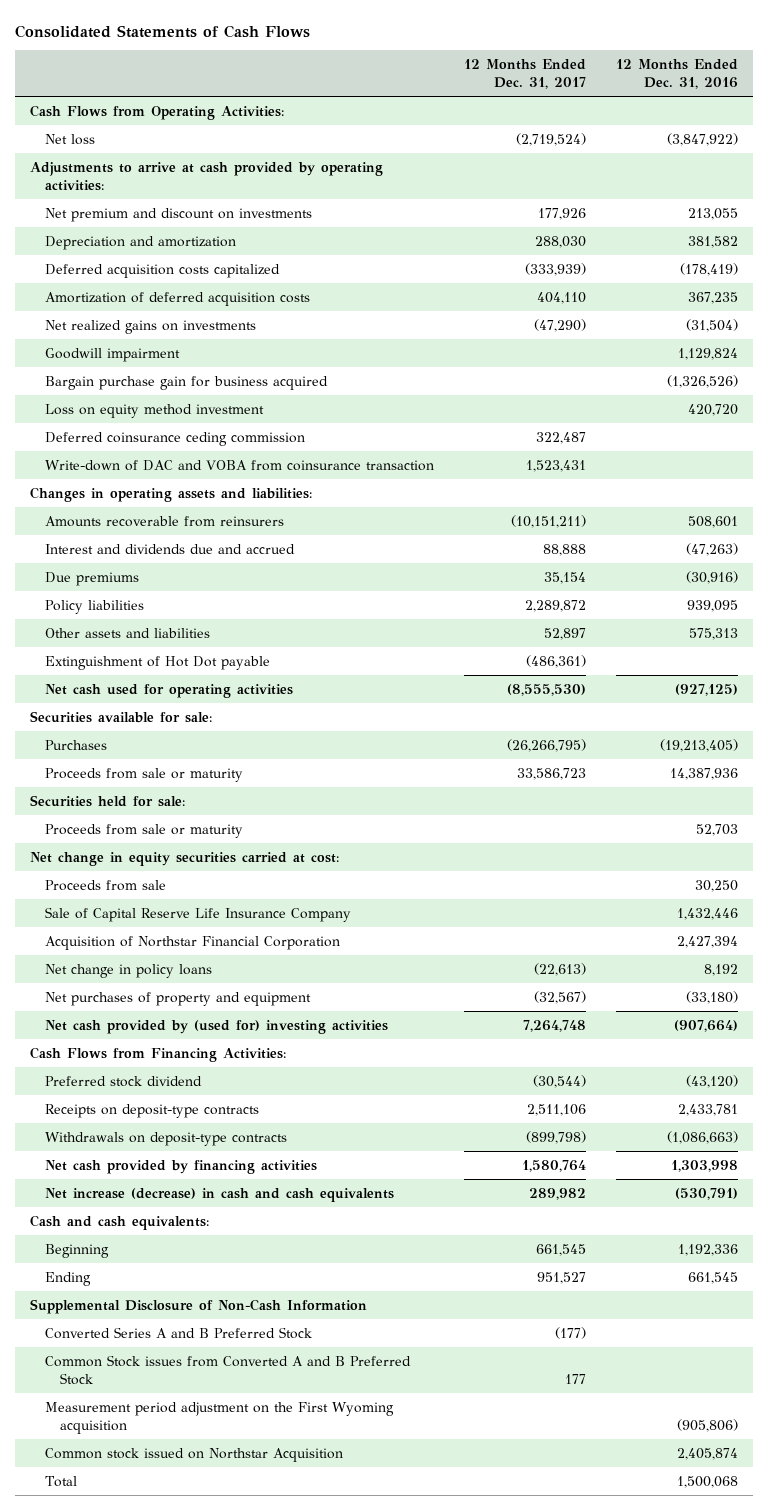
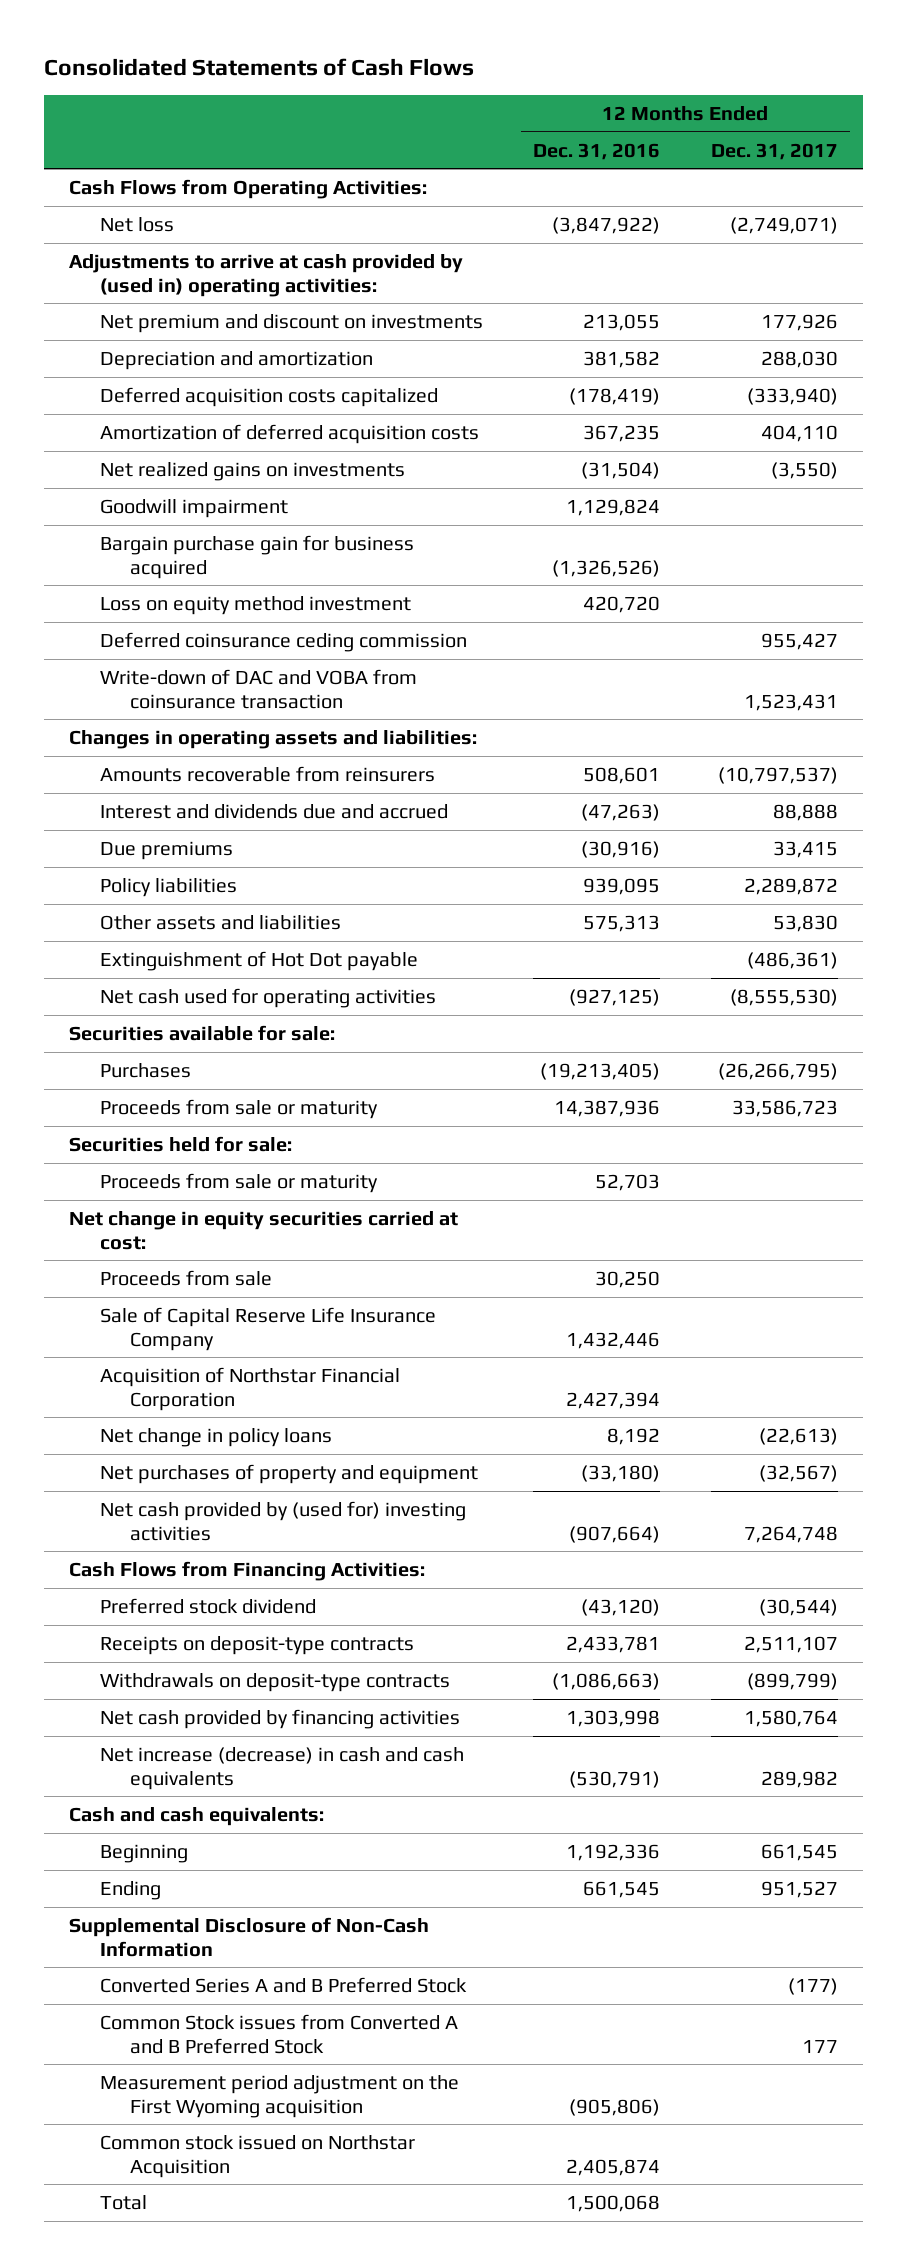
- | 12 Months Ended Dec. 31, 2017 | 12 Months Ended Dec. 31, 2016
+ | 12 Months Ended Dec. 31, 2016 | 12 Months Ended Dec. 31, 2017
- Net loss | (2,719,524) | (3,847,922)
- Adjustments to arrive at cash provided by operating activities:
+ Net loss | (3,847,922) | (2,749,071)
+ Adjustments to arrive at cash provided by (used in) operating activities:
- Deferred acquisition costs capitalized | (333,939) | (178,419)
+ Deferred acquisition costs capitalized | (178,419) | (333,940)
- Net realized gains on investments | (47,290) | (31,504)
+ Net realized gains on investments | (31,504) | (3,550)
- Deferred coinsurance ceding commission | 322,487 |
+ Deferred coinsurance ceding commission | | 955,427
- Amounts recoverable from reinsurers | (10,151,211) | 508,601
+ Amounts recoverable from reinsurers | 508,601 | (10,797,537)
- Due premiums | 35,154 | (30,916)
+ Due premiums | (30,916) | 33,415
- Other assets and liabilities | 52,897 | 575,313
+ Other assets and liabilities | 575,313 | 53,830
- Receipts on deposit-type contracts | 2,511,106 | 2,433,781
- Withdrawals on deposit-type contracts | (899,798) | (1,086,663)
+ Receipts on deposit-type contracts | 2,433,781 | 2,511,107
+ Withdrawals on deposit-type contracts | (1,086,663) | (899,799)

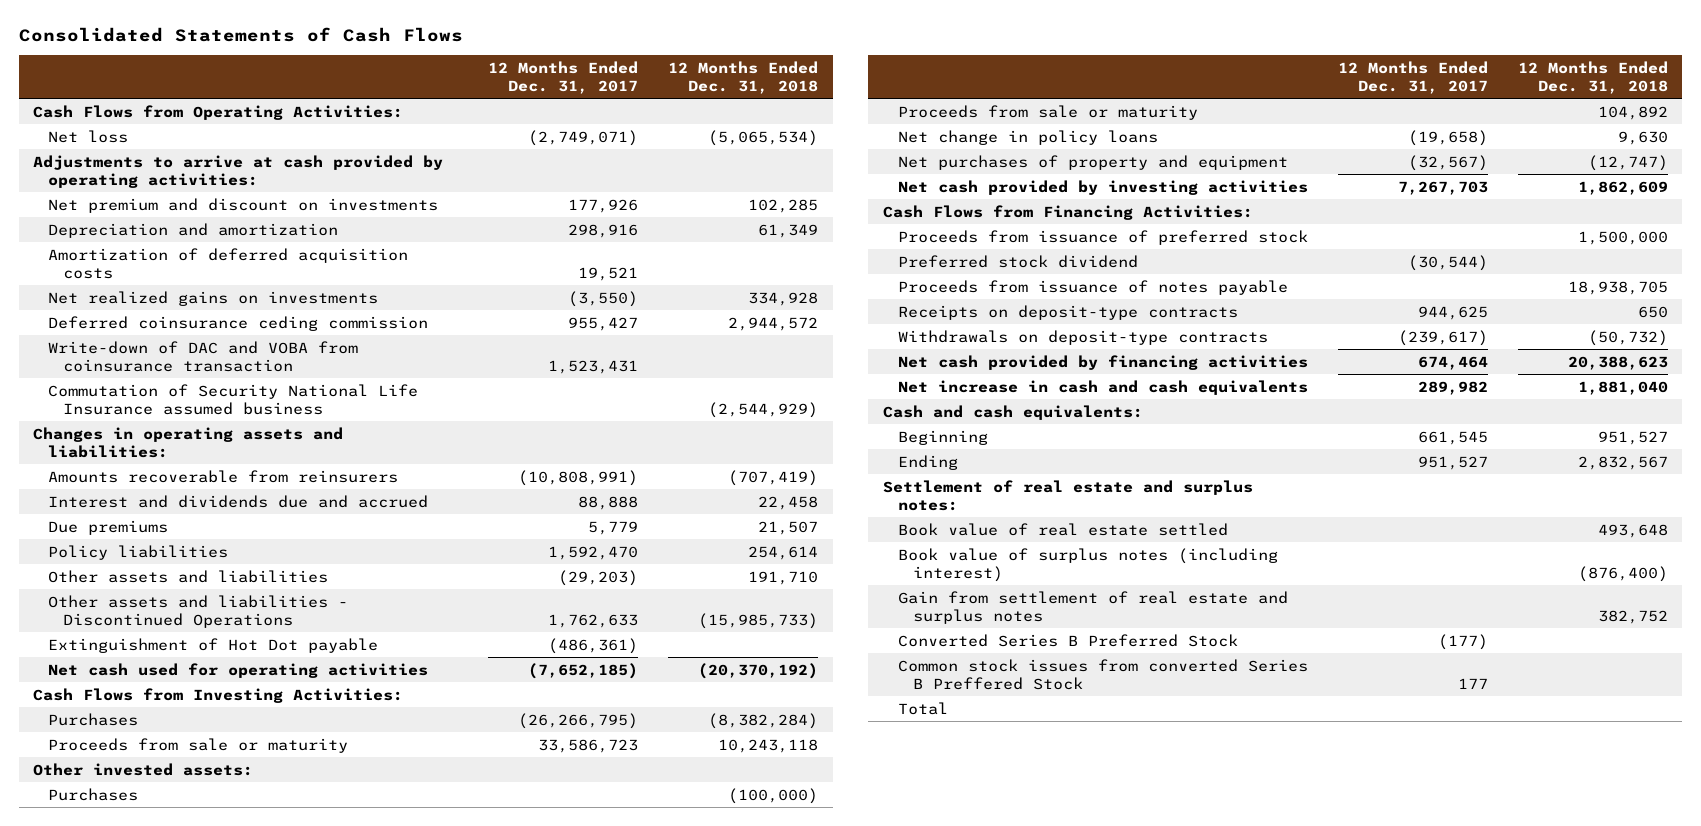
- | 12 Months Ended Dec. 31, 2016 | 12 Months Ended Dec. 31, 2017
+ | 12 Months Ended Dec. 31, 2017 | 12 Months Ended Dec. 31, 2018
- Adjustments to arrive at cash provided by (used in) operating activities:
+ Adjustments to arrive at cash provided by operating activities:
- Depreciation and amortization | 381,582 | 288,030
- Deferred acquisition costs capitalized | (178,419) | (333,940)
- Amortization of deferred acquisition costs | 367,235 | 404,110
+ Depreciation and amortization | 298,916 | 61,349
+ Amortization of deferred acquisition costs | 19,521 |
- Goodwill impairment | 1,129,824 |
- Bargain purchase gain for business acquired | (1,326,526) |
- Loss on equity method investment | 420,720 |
+ Commutation of Security National Life Insurance assumed business | | (2,544,929)
- Amounts recoverable from reinsurers | 508,601 | (10,797,537)
+ Amounts recoverable from reinsurers | (10,808,991) | (707,419)
- Due premiums | (30,916) | 33,415
- Policy liabilities | 939,095 | 2,289,872
- Other assets and liabilities | 575,313 | 53,830
+ Due premiums | 5,779 | 21,507
+ Policy liabilities | 1,592,470 | 254,614
+ Other assets and liabilities | (29,203) | 191,710
+ Other assets and liabilities - Discontinued Operations | 1,762,633 | (15,985,733)
- Net cash used for operating activities | (927,125) | (8,555,530)
- Securities available for sale:
+ Net cash used for operating activities | (7,652,185) | (20,370,192)
+ Cash Flows from Investing Activities:
- Securities held for sale:
+ Other invested assets:
+ Purchases | | (100,000)
- Net change in equity securities carried at cost:
- Proceeds from sale | 30,250 |
- Sale of Capital Reserve Life Insurance Company | 1,432,446 |
- Acquisition of Northstar Financial Corporation | 2,427,394 |
- Net change in policy loans | 8,192 | (22,613)
+ Net change in policy loans | (19,658) | 9,630
- Net cash provided by (used for) investing activities | (907,664) | 7,264,748
+ Net cash provided by investing activities | 7,267,703 | 1,862,609
+ Proceeds from issuance of preferred stock | | 1,500,000
- Receipts on deposit-type contracts | 2,433,781 | 2,511,107
- Withdrawals on deposit-type contracts | (1,086,663) | (899,799)
- Net cash provided by financing activities | 1,303,998 | 1,580,764
- Net increase (decrease) in cash and cash equivalents | (530,791) | 289,982
+ Proceeds from issuance of notes payable | | 18,938,705
+ Receipts on deposit-type contracts | 944,625 | 650
+ Withdrawals on deposit-type contracts | (239,617) | (50,732)
+ Net cash provided by financing activities | 674,464 | 20,388,623
+ Net increase in cash and cash equivalents | 289,982 | 1,881,040
- Supplemental Disclosure of Non-Cash Information
- Converted Series A and B Preferred Stock | | (177)
- Common Stock issues from Converted A and B Preferred Stock | | 177
- Measurement period adjustment on the First Wyoming acquisition | (905,806) |
- Common stock issued on Northstar Acquisition | 2,405,874 |
+ Settlement of real estate and surplus notes:
+ Book value of real estate settled | | 493,648
+ Book value of surplus notes (including interest) | | (876,400)
+ Gain from settlement of real estate and surplus notes | | 382,752
+ Converted Series B Preferred Stock | (177) |
+ Common stock issues from converted Series B Preffered Stock | 177 |

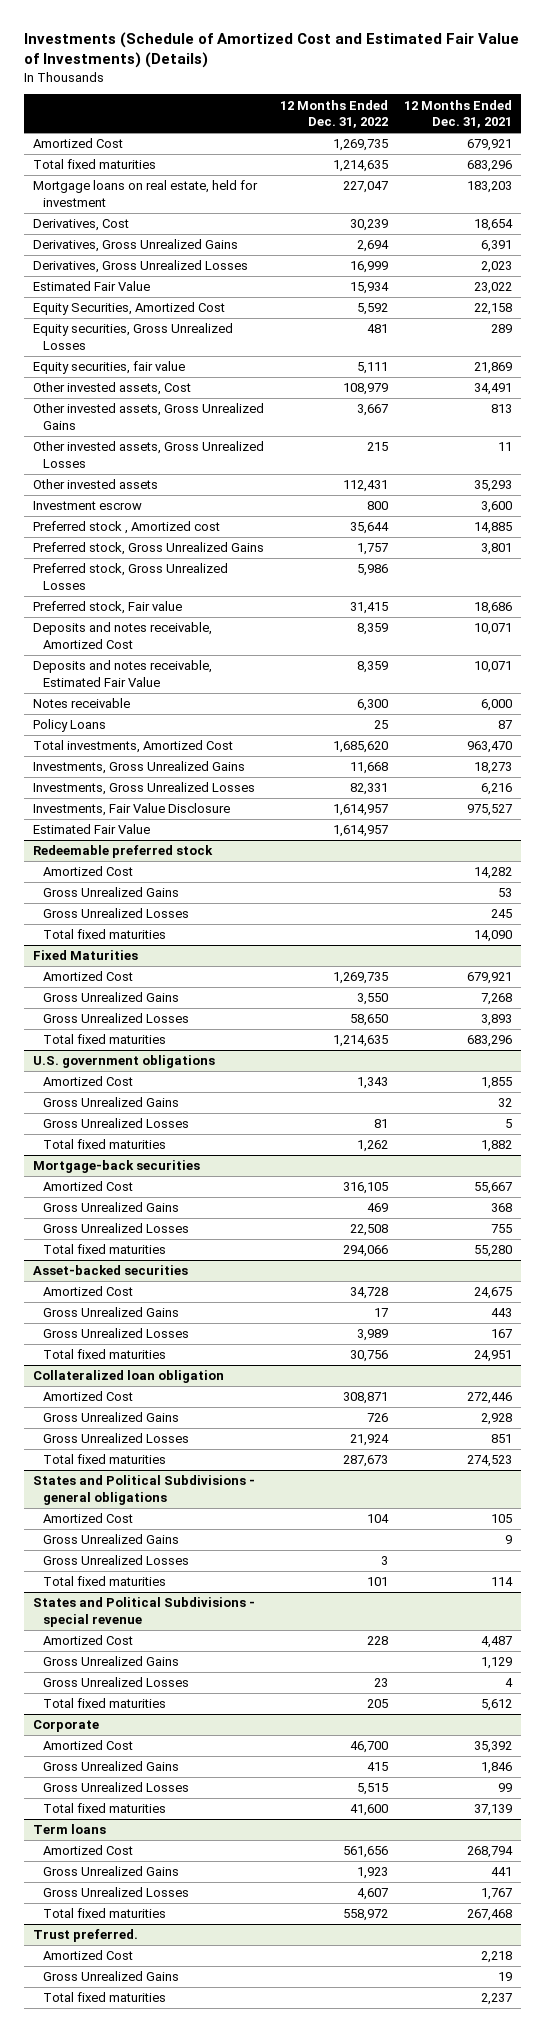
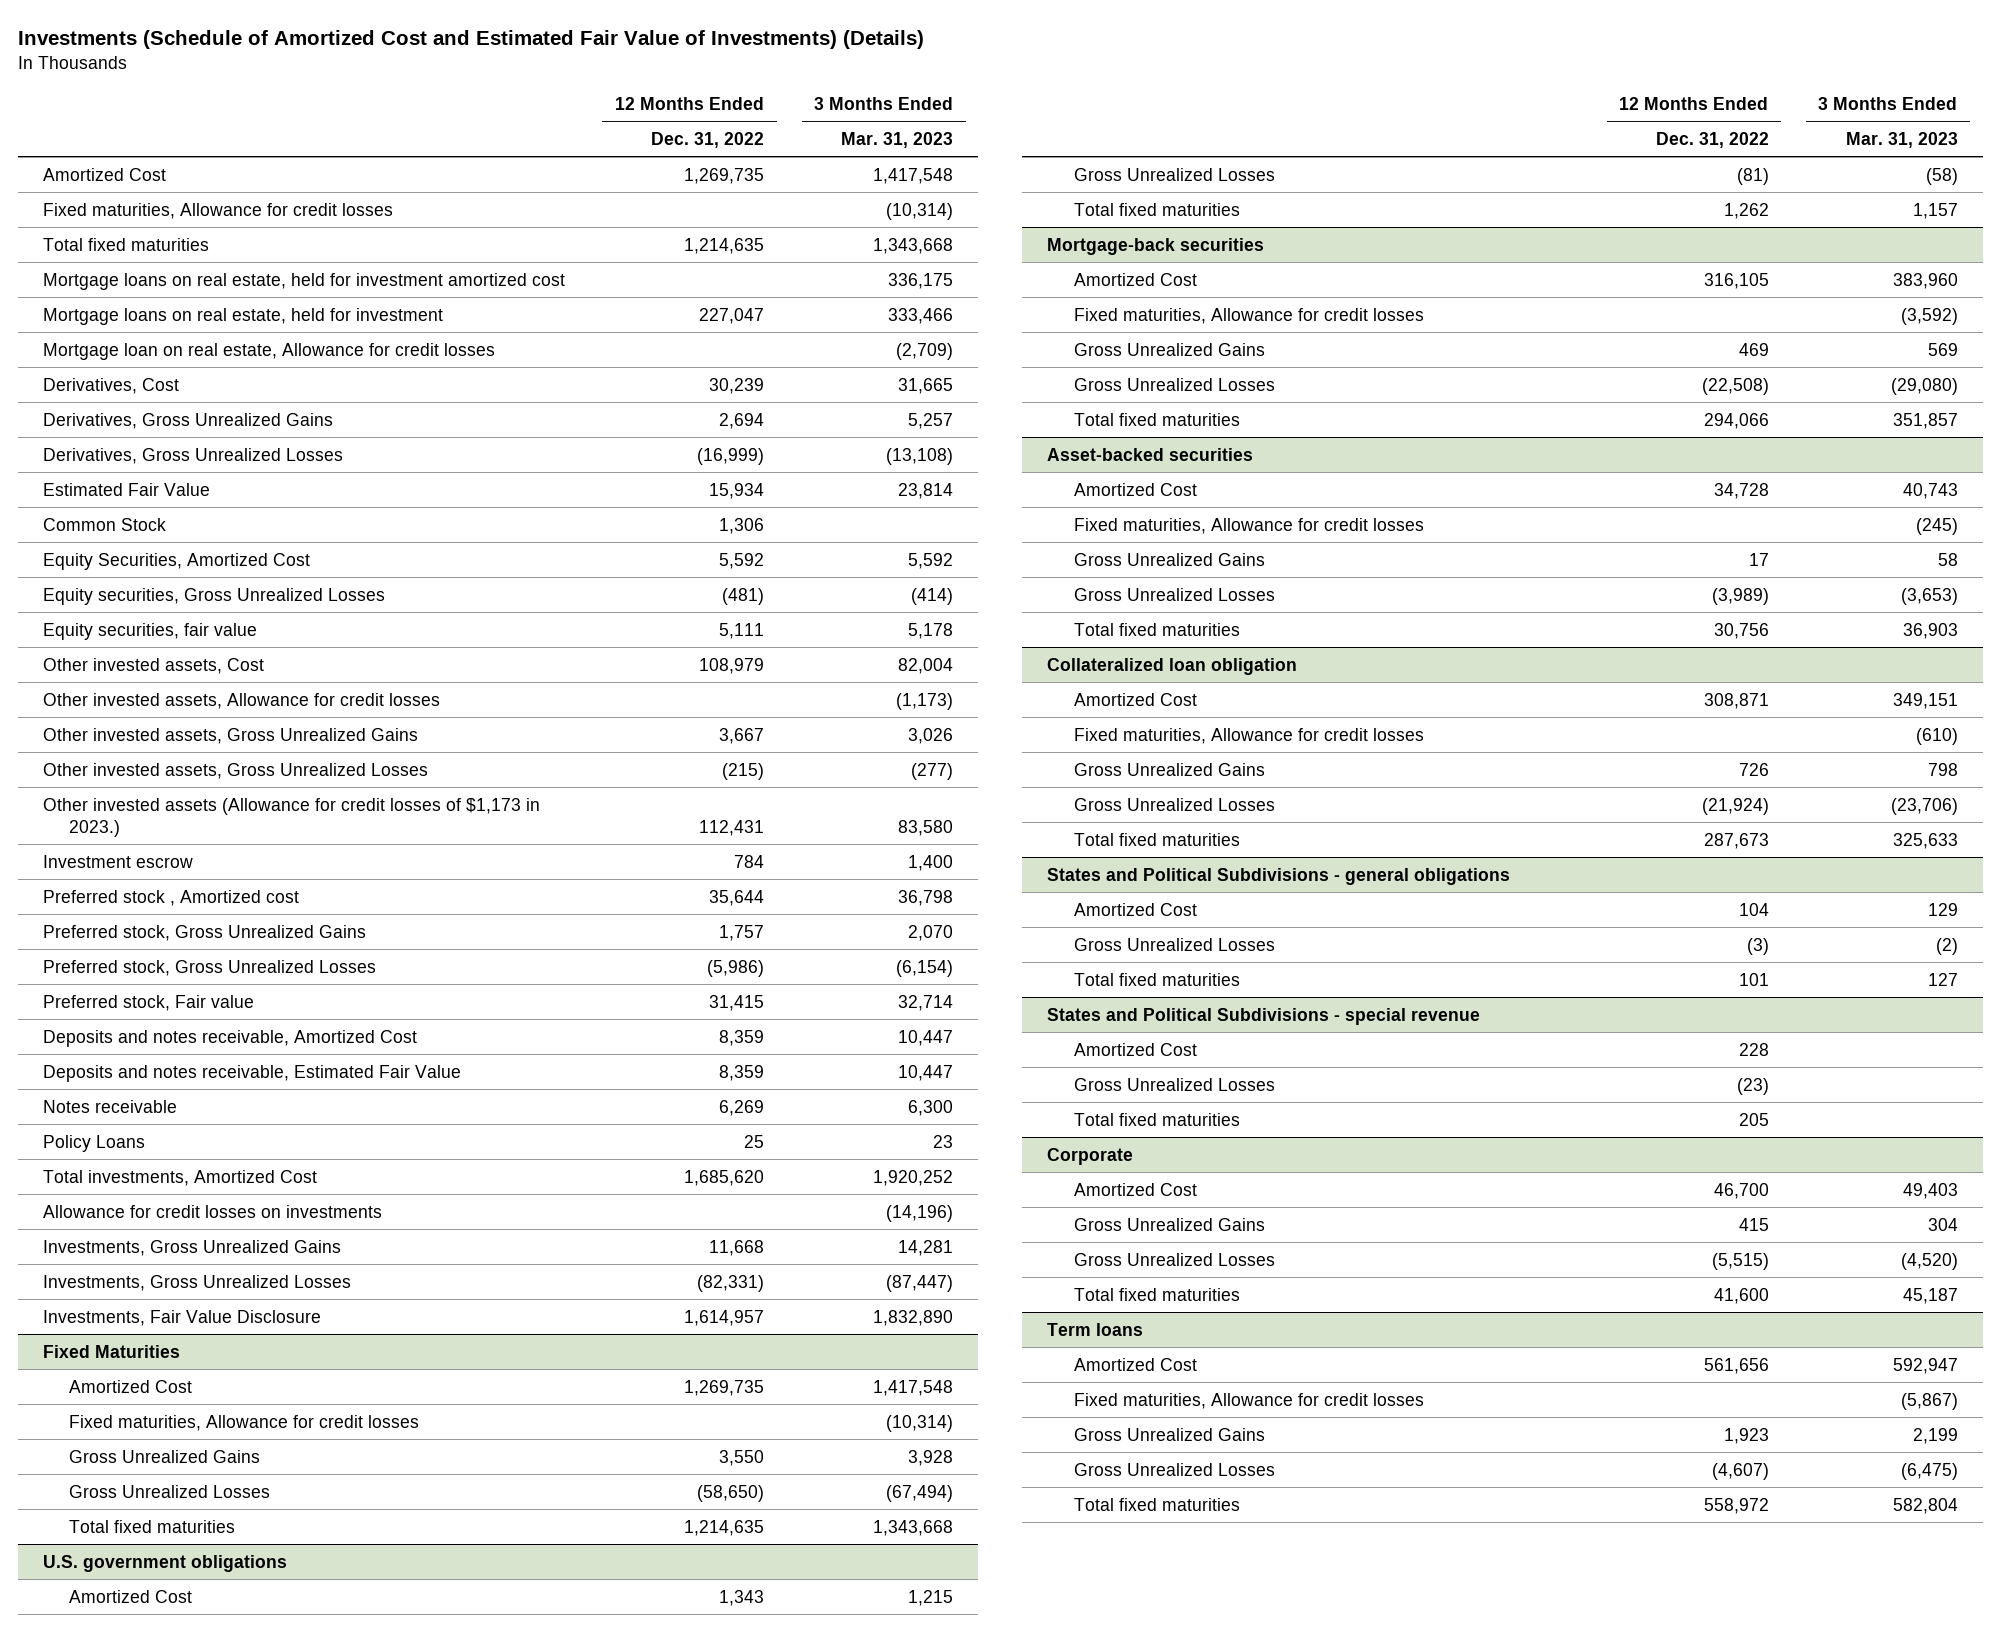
- | 12 Months Ended Dec. 31, 2022 | 12 Months Ended Dec. 31, 2021
+ | 12 Months Ended Dec. 31, 2022 | 3 Months Ended Mar. 31, 2023
+ Fixed maturities, Allowance for credit losses | | (10,314)
+ Mortgage loans on real estate, held for investment amortized cost | | 336,175
+ Mortgage loan on real estate, Allowance for credit losses | | (2,709)
- Derivatives, Gross Unrealized Losses | 16,999 | 2,023
+ Derivatives, Gross Unrealized Losses | (16,999) | (13,108)
+ Common Stock | 1,306 |
- Equity securities, Gross Unrealized Losses | 481 | 289
+ Equity securities, Gross Unrealized Losses | (481) | (414)
+ Other invested assets, Allowance for credit losses | | (1,173)
- Other invested assets, Gross Unrealized Losses | 215 | 11
- Other invested assets | 112,431 | 35,293
- Investment escrow | 800 | 3,600
+ Other invested assets, Gross Unrealized Losses | (215) | (277)
+ Other invested assets (Allowance for credit losses of $1,173 in 2023.) | 112,431 | 83,580
+ Investment escrow | 784 | 1,400
- Preferred stock, Gross Unrealized Losses | 5,986 |
+ Preferred stock, Gross Unrealized Losses | (5,986) | (6,154)
- Notes receivable | 6,300 | 6,000
+ Notes receivable | 6,269 | 6,300
+ Allowance for credit losses on investments | | (14,196)
- Investments, Gross Unrealized Losses | 82,331 | 6,216
+ Investments, Gross Unrealized Losses | (82,331) | (87,447)
- Estimated Fair Value | 1,614,957 |
- Redeemable preferred stock
- Amortized Cost | | 14,282
- Gross Unrealized Gains | | 53
- Gross Unrealized Losses | | 245
- Total fixed maturities | | 14,090
@ Fixed Maturities
+ Fixed maturities, Allowance for credit losses | | (10,314)
- Gross Unrealized Losses | 58,650 | 3,893
+ Gross Unrealized Losses | (58,650) | (67,494)
@ U.S. government obligations
- Gross Unrealized Gains | | 32
- Gross Unrealized Losses | 81 | 5
+ Gross Unrealized Losses | (81) | (58)
@ Mortgage-back securities
+ Fixed maturities, Allowance for credit losses | | (3,592)
- Gross Unrealized Losses | 22,508 | 755
+ Gross Unrealized Losses | (22,508) | (29,080)
@ Asset-backed securities
+ Fixed maturities, Allowance for credit losses | | (245)
- Gross Unrealized Losses | 3,989 | 167
+ Gross Unrealized Losses | (3,989) | (3,653)
@ Collateralized loan obligation
+ Fixed maturities, Allowance for credit losses | | (610)
- Gross Unrealized Losses | 21,924 | 851
+ Gross Unrealized Losses | (21,924) | (23,706)
@ States and Political Subdivisions - general obligations
- Gross Unrealized Gains | | 9
- Gross Unrealized Losses | 3 |
+ Gross Unrealized Losses | (3) | (2)
@ States and Political Subdivisions - special revenue
- Gross Unrealized Gains | | 1,129
- Gross Unrealized Losses | 23 | 4
+ Gross Unrealized Losses | (23) |
@ Corporate
- Gross Unrealized Losses | 5,515 | 99
+ Gross Unrealized Losses | (5,515) | (4,520)
@ Term loans
+ Fixed maturities, Allowance for credit losses | | (5,867)
- Gross Unrealized Losses | 4,607 | 1,767
+ Gross Unrealized Losses | (4,607) | (6,475)
- Trust preferred.
- Amortized Cost | | 2,218
- Gross Unrealized Gains | | 19
- Total fixed maturities | | 2,237

